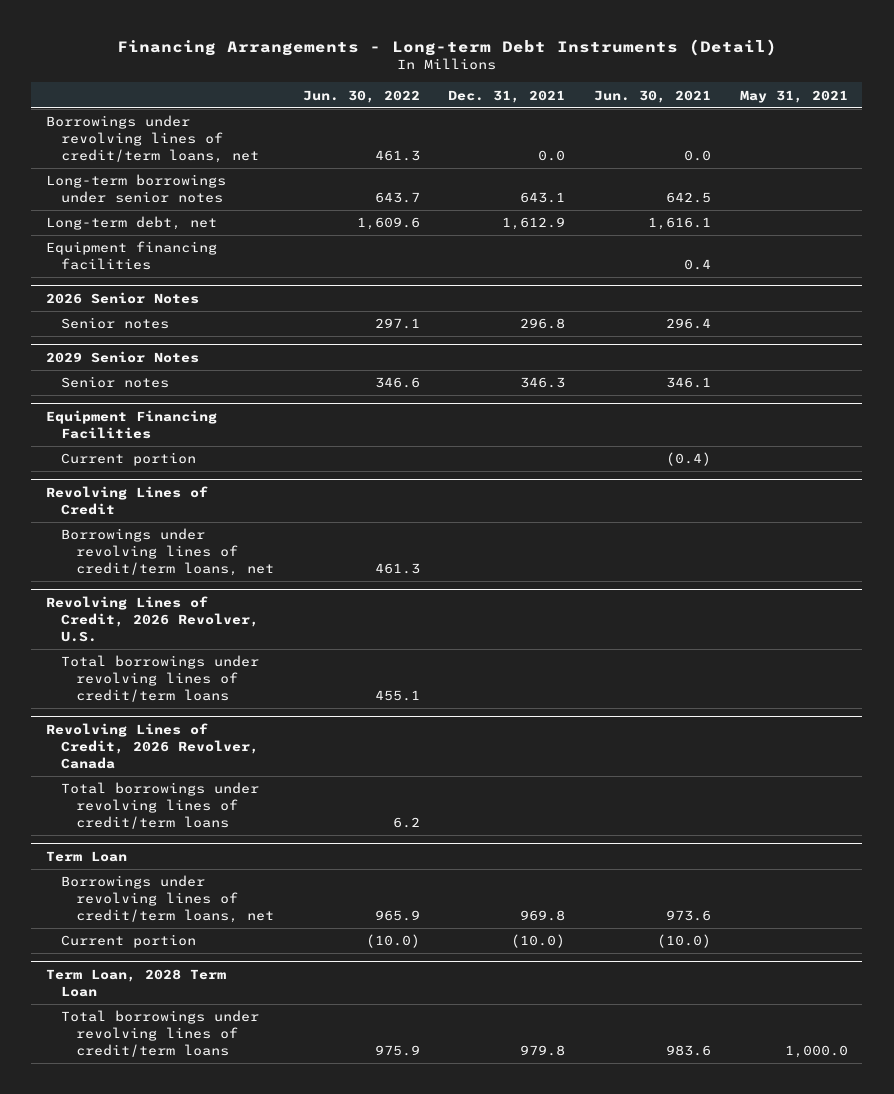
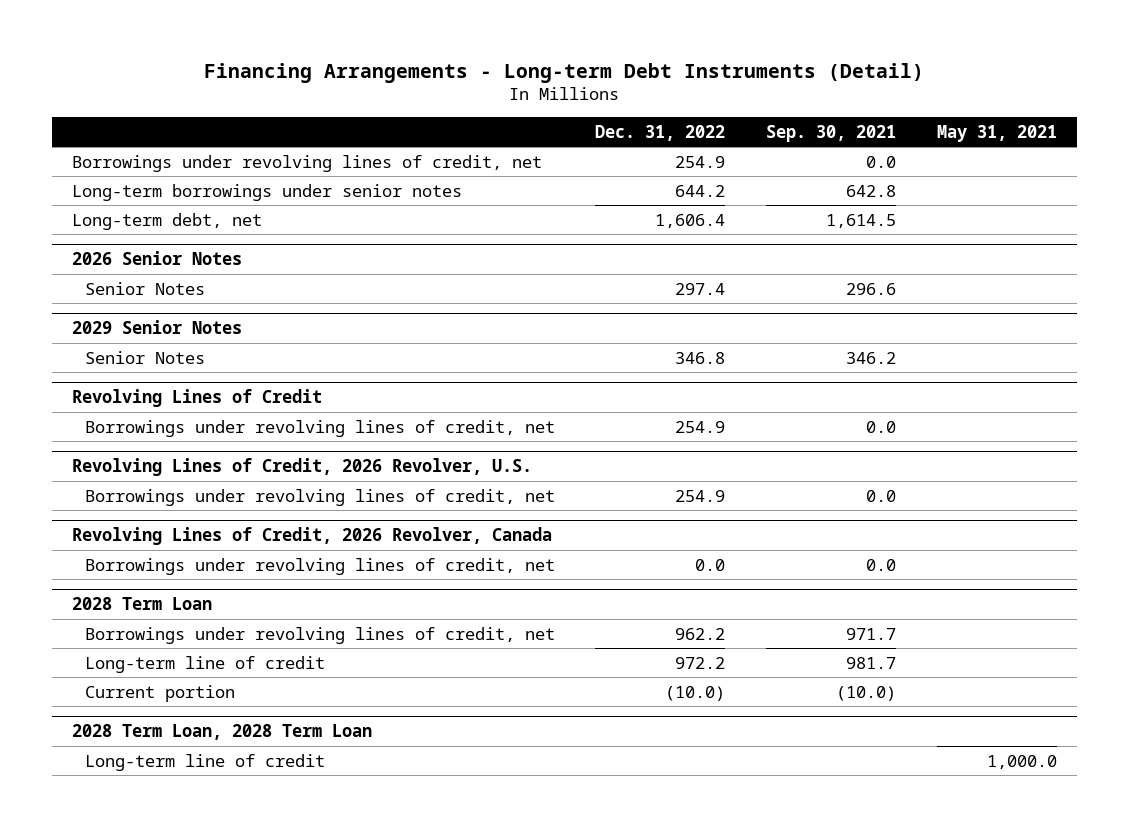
- | Jun. 30, 2022 | Dec. 31, 2021 | Jun. 30, 2021 | May 31, 2021
+ | Dec. 31, 2022 | Sep. 30, 2021 | May 31, 2021
- Borrowings under revolving lines of credit/term loans, net | 461.3 | 0.0 | 0.0 |
+ Borrowings under revolving lines of credit, net | 254.9 | 0.0 |
- Equipment financing facilities | | | 0.4 |
@ 2026 Senior Notes
- Senior notes | 297.1 | 296.8 | 296.4 |
+ Senior Notes | 297.4 | 296.6 |
@ 2029 Senior Notes
- Senior notes | 346.6 | 346.3 | 346.1 |
- Equipment Financing Facilities
- Current portion | | | (0.4) |
@ 2029 Senior Notes
+ Senior Notes | 346.8 | 346.2 |
@ Revolving Lines of Credit
- Borrowings under revolving lines of credit/term loans, net | 461.3 | | |
+ Borrowings under revolving lines of credit, net | 254.9 | 0.0 |
@ Revolving Lines of Credit, 2026 Revolver, U.S.
- Total borrowings under revolving lines of credit/term loans | 455.1 | | |
+ Borrowings under revolving lines of credit, net | 254.9 | 0.0 |
@ Revolving Lines of Credit, 2026 Revolver, Canada
- Total borrowings under revolving lines of credit/term loans | 6.2 | | |
- Term Loan
- Borrowings under revolving lines of credit/term loans, net | 965.9 | 969.8 | 973.6 |
@ Revolving Lines of Credit, 2026 Revolver, Canada
+ Borrowings under revolving lines of credit, net | 0.0 | 0.0 |
+ 2028 Term Loan
+ Borrowings under revolving lines of credit, net | 962.2 | 971.7 |
+ Long-term line of credit | 972.2 | 981.7 |
- Term Loan, 2028 Term Loan
- Total borrowings under revolving lines of credit/term loans | 975.9 | 979.8 | 983.6 | 1,000.0
+ 2028 Term Loan, 2028 Term Loan
+ Long-term line of credit | | | 1,000.0

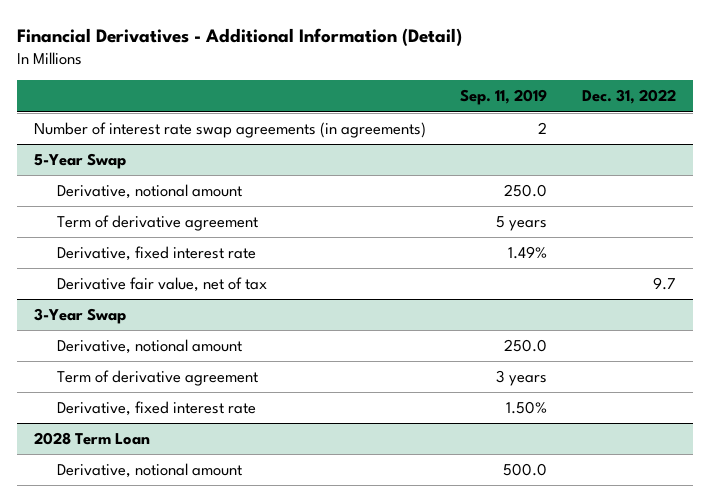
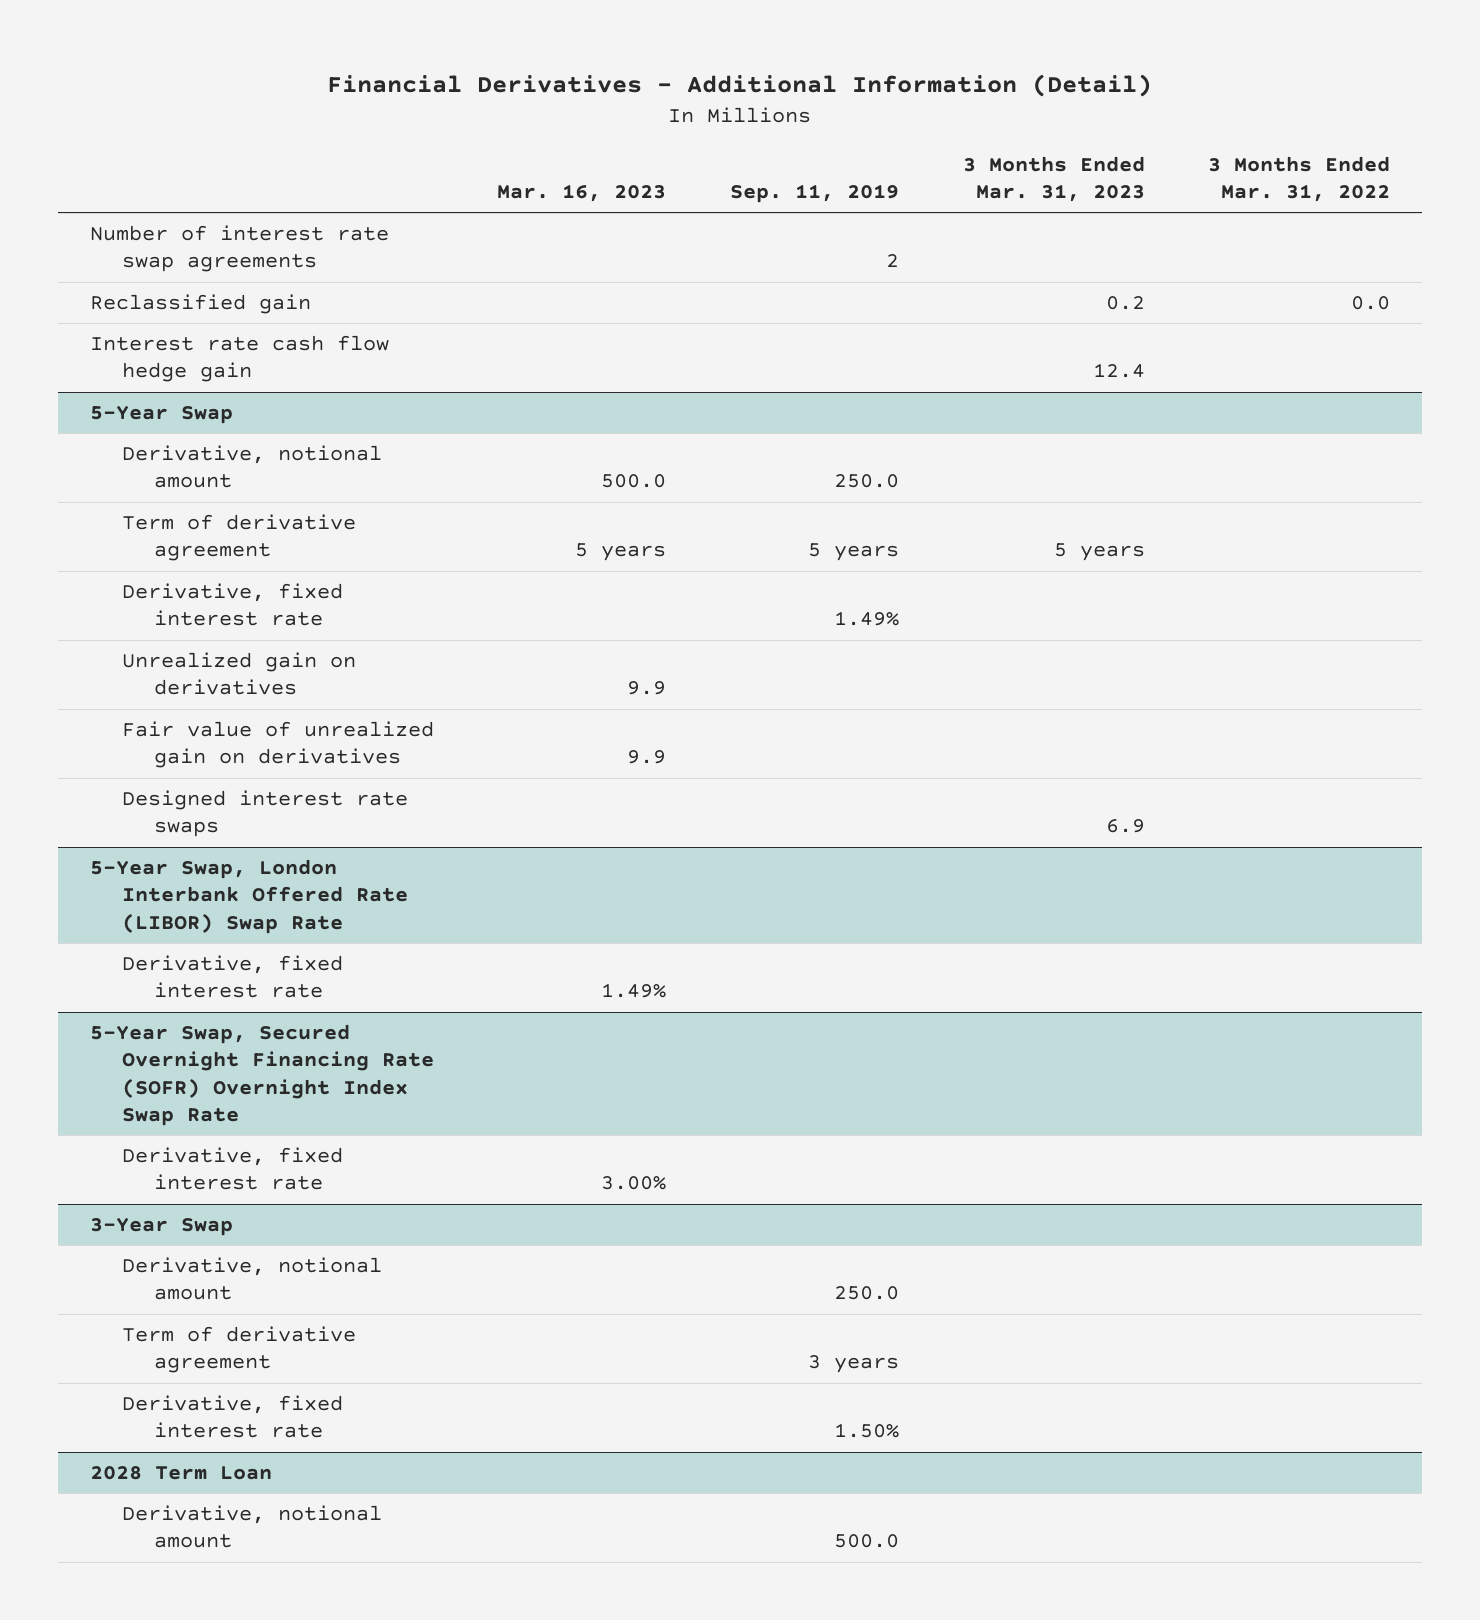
- | Sep. 11, 2019 | Dec. 31, 2022
+ | Mar. 16, 2023 | Sep. 11, 2019 | 3 Months Ended Mar. 31, 2023 | 3 Months Ended Mar. 31, 2022
- Number of interest rate swap agreements (in agreements) | 2 |
+ Number of interest rate swap agreements | | 2 | |
+ Reclassified gain | | | 0.2 | 0.0
+ Interest rate cash flow hedge gain | | | 12.4 |
@ 5-Year Swap
- Derivative fair value, net of tax | | 9.7
+ Unrealized gain on derivatives | 9.9 | | |
+ Fair value of unrealized gain on derivatives | 9.9 | | |
+ Designed interest rate swaps | | | 6.9 |
+ 5-Year Swap, London Interbank Offered Rate (LIBOR) Swap Rate
+ Derivative, fixed interest rate | 1.49% | | |
+ 5-Year Swap, Secured Overnight Financing Rate (SOFR) Overnight Index Swap Rate
+ Derivative, fixed interest rate | 3.00% | | |

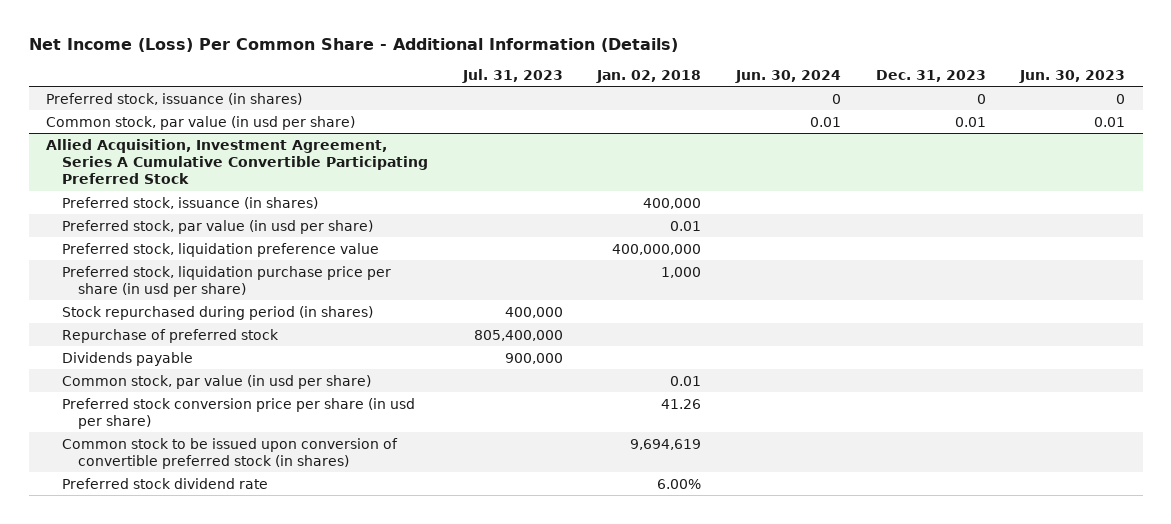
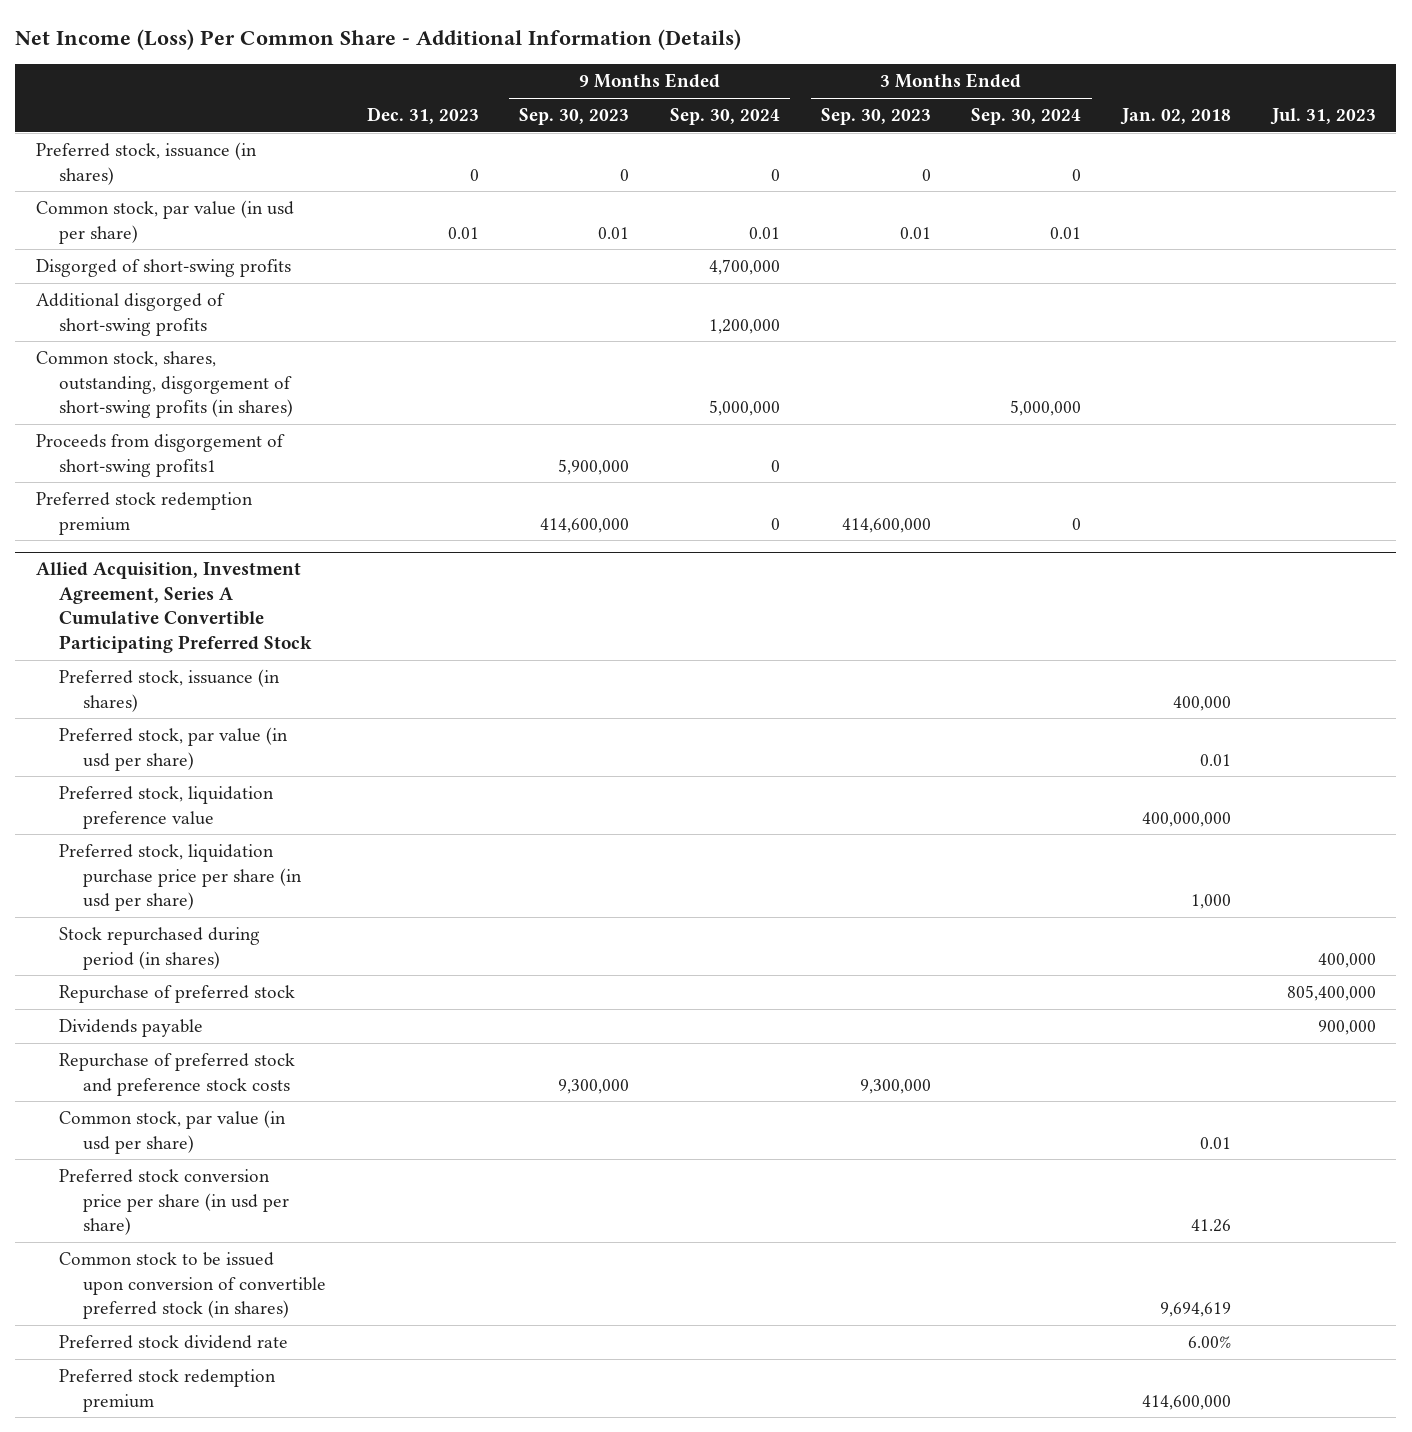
- | Jul. 31, 2023 | Jan. 02, 2018 | Jun. 30, 2024 | Dec. 31, 2023 | Jun. 30, 2023
+ | Dec. 31, 2023 | 9 Months Ended Sep. 30, 2023 | 9 Months Ended Sep. 30, 2024 | 3 Months Ended Sep. 30, 2023 | 3 Months Ended Sep. 30, 2024 | Jan. 02, 2018 | Jul. 31, 2023
+ Disgorged of short-swing profits | | | 4,700,000 | | | |
+ Additional disgorged of short-swing profits | | | 1,200,000 | | | |
+ Common stock, shares, outstanding, disgorgement of short-swing profits (in shares) | | | 5,000,000 | | 5,000,000 | |
+ Proceeds from disgorgement of short-swing profits1 | | 5,900,000 | 0 | | | |
+ Preferred stock redemption premium | | 414,600,000 | 0 | 414,600,000 | 0 | |
@ Allied Acquisition, Investment Agreement, Series A Cumulative Convertible Participating Preferred Stock
+ Repurchase of preferred stock and preference stock costs | | 9,300,000 | | 9,300,000 | | |
+ Preferred stock redemption premium | | | | | | 414,600,000 |

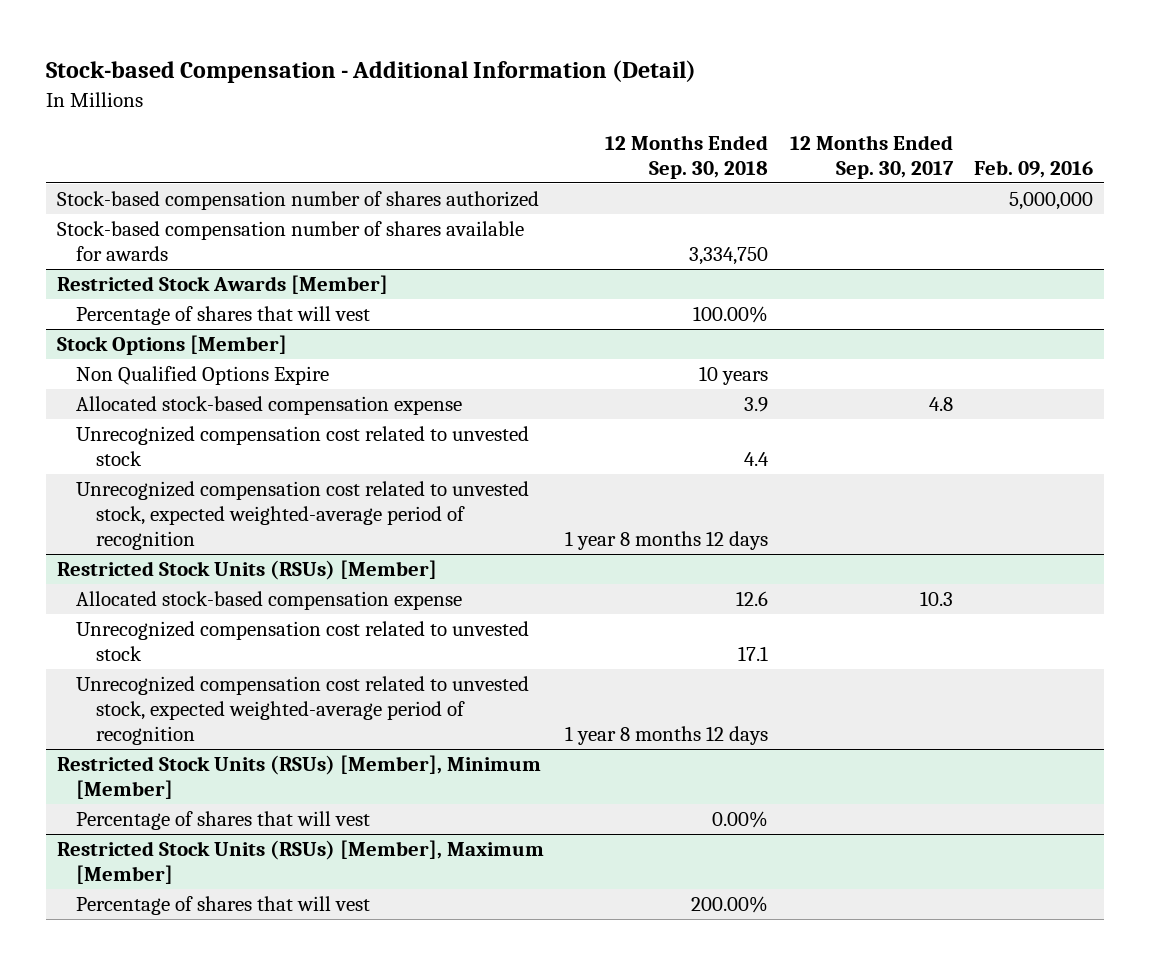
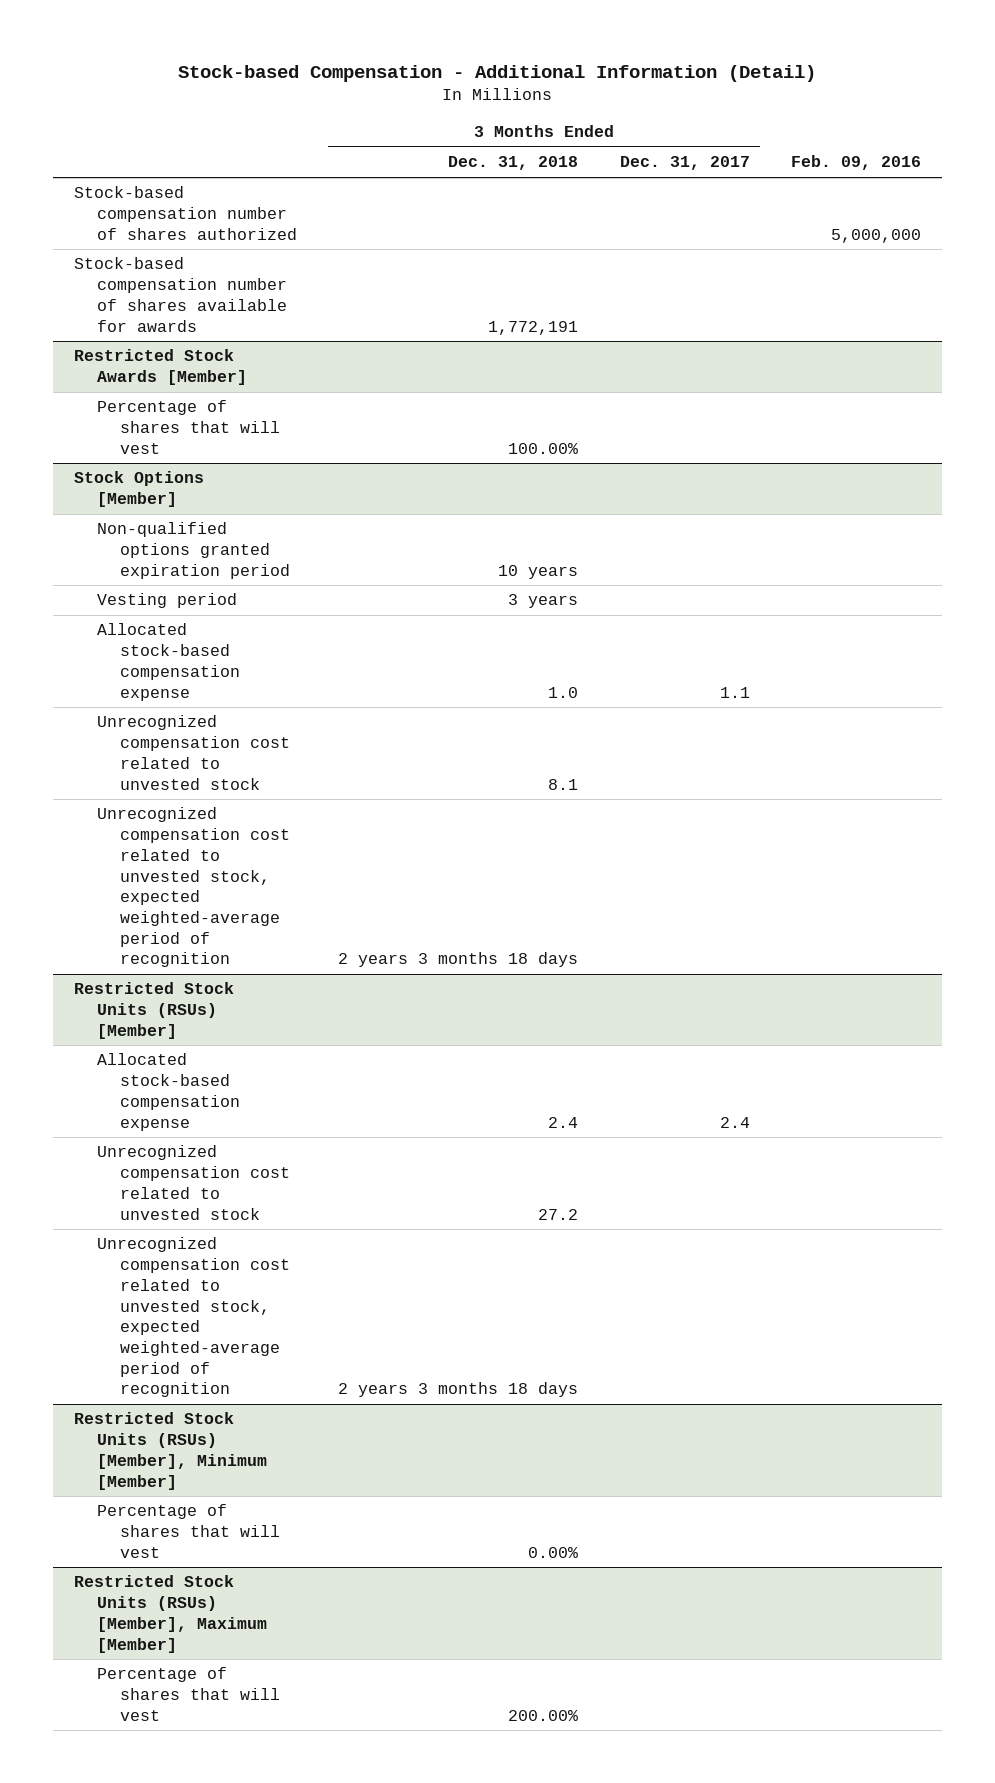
- | 12 Months Ended Sep. 30, 2018 | 12 Months Ended Sep. 30, 2017 | Feb. 09, 2016
+ | 3 Months Ended Dec. 31, 2018 | 3 Months Ended Dec. 31, 2017 | Feb. 09, 2016
@ Stock Options [Member]
- Non Qualified Options Expire | 10 years | |
+ Non-qualified options granted expiration period | 10 years | |
+ Vesting period | 3 years | |

